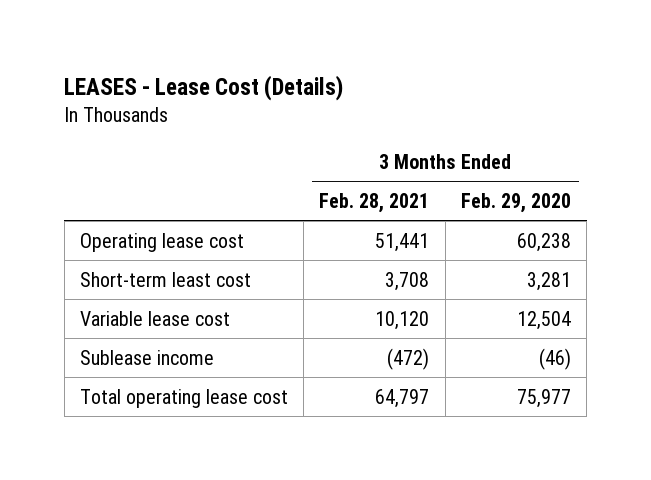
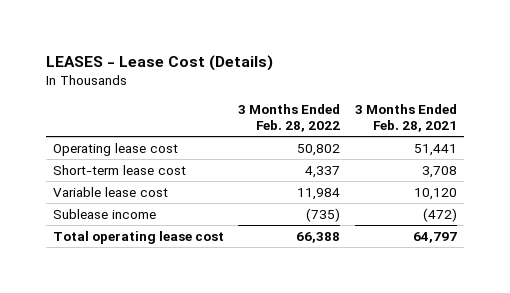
- | 3 Months Ended Feb. 28, 2021 | 3 Months Ended Feb. 29, 2020
+ | 3 Months Ended Feb. 28, 2022 | 3 Months Ended Feb. 28, 2021
- Short-term least cost | 3,708 | 3,281
+ Short-term lease cost | 4,337 | 3,708

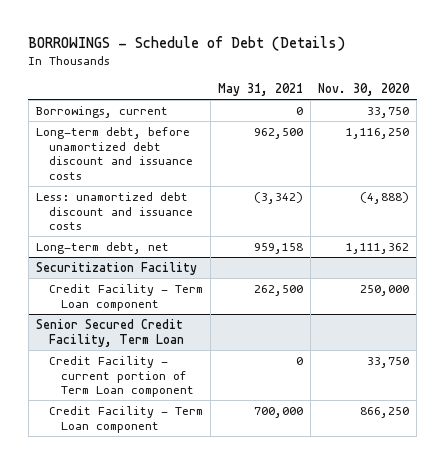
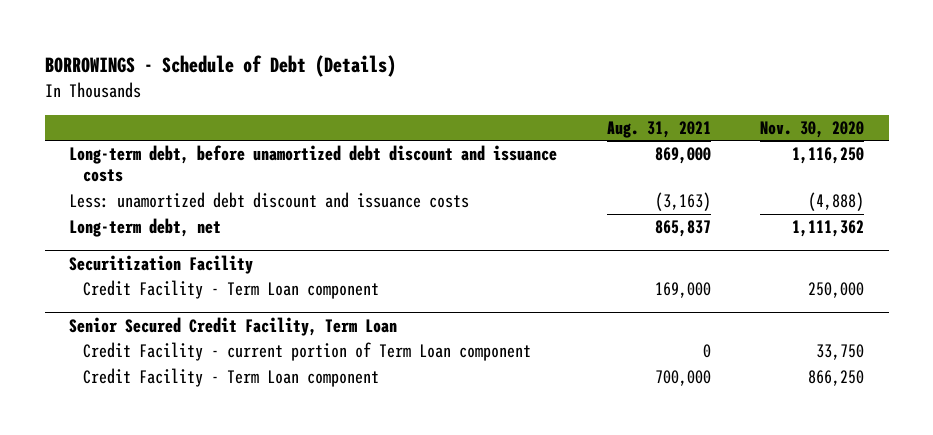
- | May 31, 2021 | Nov. 30, 2020
+ | Aug. 31, 2021 | Nov. 30, 2020
- Borrowings, current | 0 | 33,750

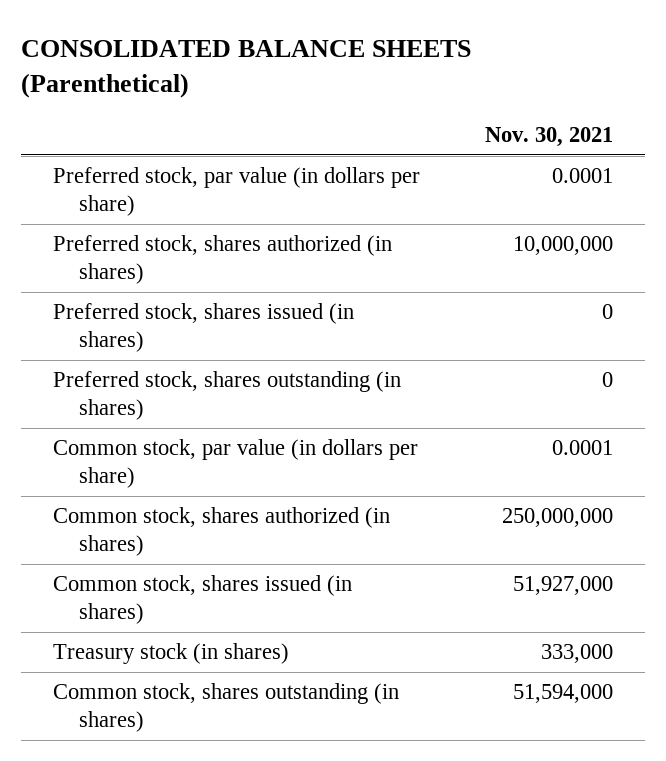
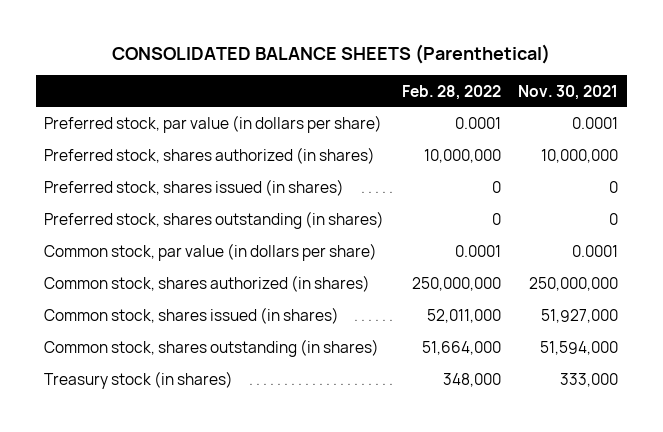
- | Nov. 30, 2021
+ | Feb. 28, 2022 | Nov. 30, 2021
moved down: Treasury stock (in shares) | 348,000 | 333,000

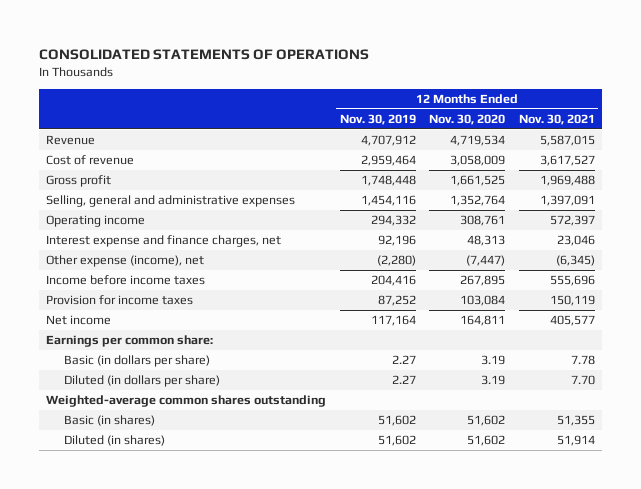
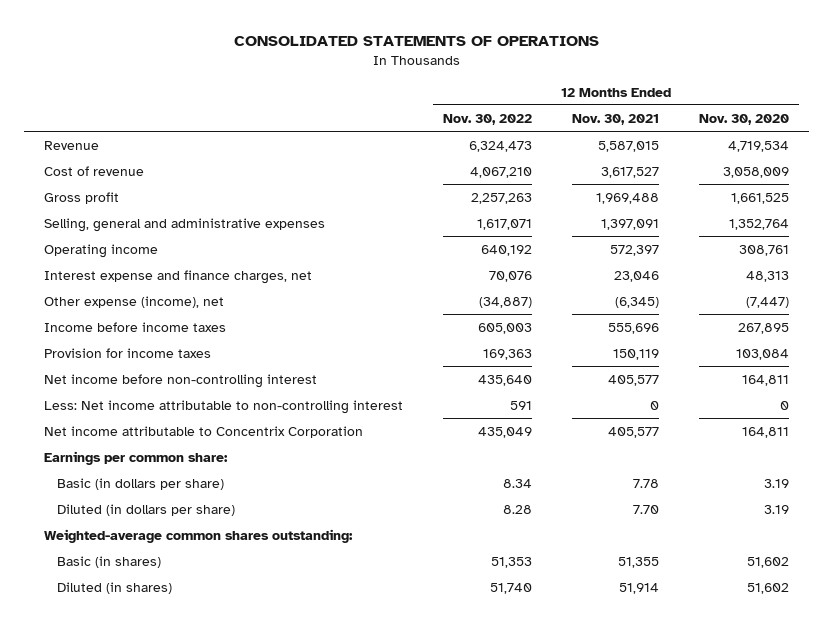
- | 12 Months Ended Nov. 30, 2019 | 12 Months Ended Nov. 30, 2020 | 12 Months Ended Nov. 30, 2021
+ | 12 Months Ended Nov. 30, 2022 | 12 Months Ended Nov. 30, 2021 | 12 Months Ended Nov. 30, 2020
- Net income | 117,164 | 164,811 | 405,577
+ Net income before non-controlling interest | 435,640 | 405,577 | 164,811
+ Less: Net income attributable to non-controlling interest | 591 | 0 | 0
+ Net income attributable to Concentrix Corporation | 435,049 | 405,577 | 164,811
- Weighted-average common shares outstanding
+ Weighted-average common shares outstanding:

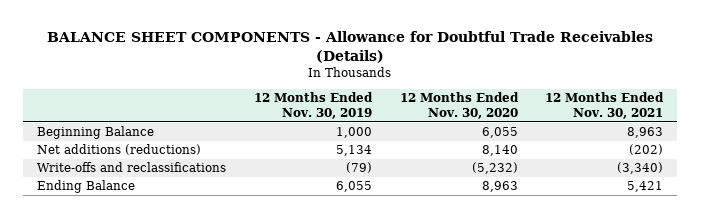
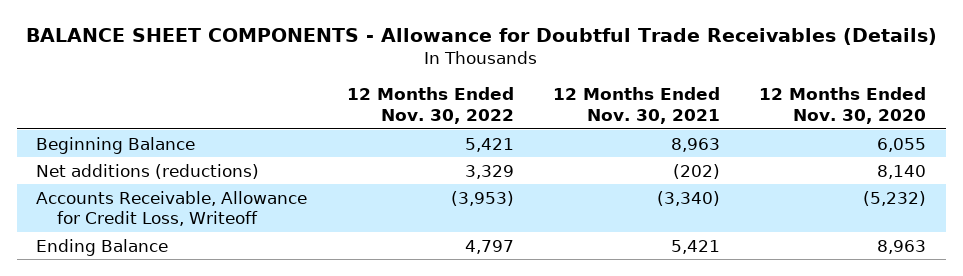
- | 12 Months Ended Nov. 30, 2019 | 12 Months Ended Nov. 30, 2020 | 12 Months Ended Nov. 30, 2021
+ | 12 Months Ended Nov. 30, 2022 | 12 Months Ended Nov. 30, 2021 | 12 Months Ended Nov. 30, 2020
- Write-offs and reclassifications | (79) | (5,232) | (3,340)
+ Accounts Receivable, Allowance for Credit Loss, Writeoff | (3,953) | (3,340) | (5,232)

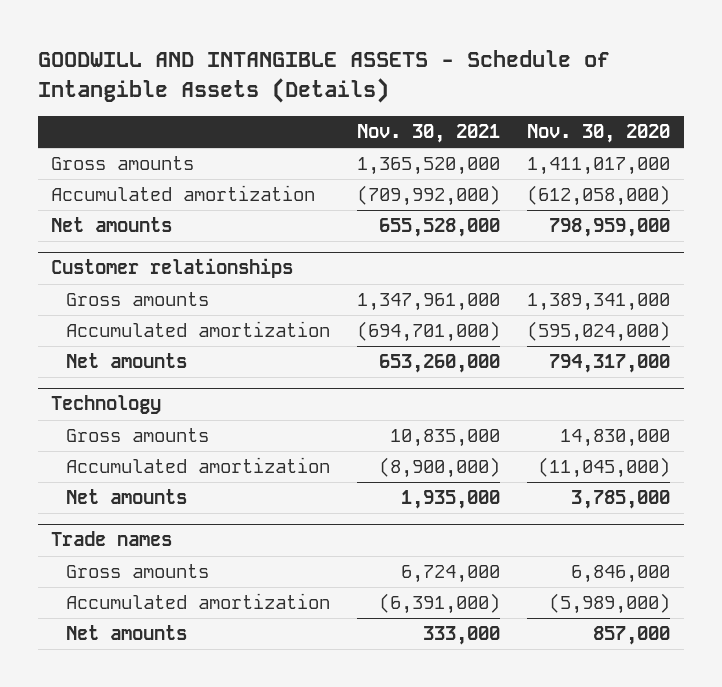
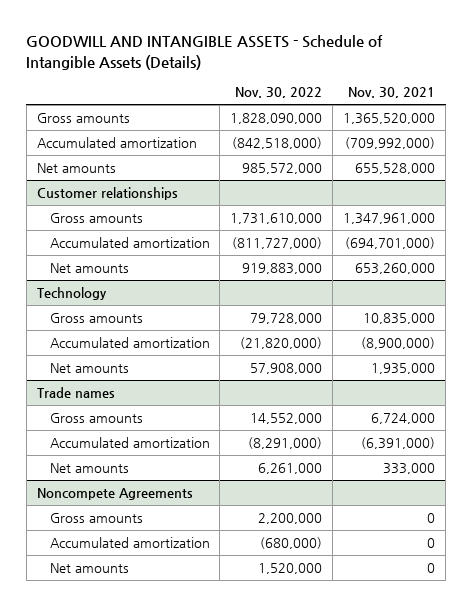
- | Nov. 30, 2021 | Nov. 30, 2020
+ | Nov. 30, 2022 | Nov. 30, 2021
+ Noncompete Agreements
+ Gross amounts | 2,200,000 | 0
+ Accumulated amortization | (680,000) | 0
+ Net amounts | 1,520,000 | 0

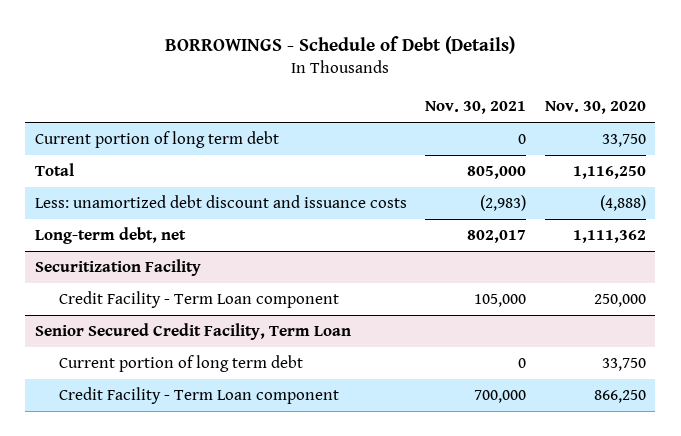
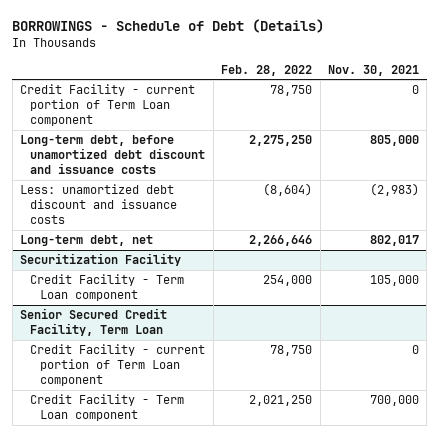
- | Nov. 30, 2021 | Nov. 30, 2020
+ | Feb. 28, 2022 | Nov. 30, 2021
- Current portion of long term debt | 0 | 33,750
- Total | 805,000 | 1,116,250
+ Credit Facility - current portion of Term Loan component | 78,750 | 0
+ Long-term debt, before unamortized debt discount and issuance costs | 2,275,250 | 805,000
@ Senior Secured Credit Facility, Term Loan
- Current portion of long term debt | 0 | 33,750
+ Credit Facility - current portion of Term Loan component | 78,750 | 0

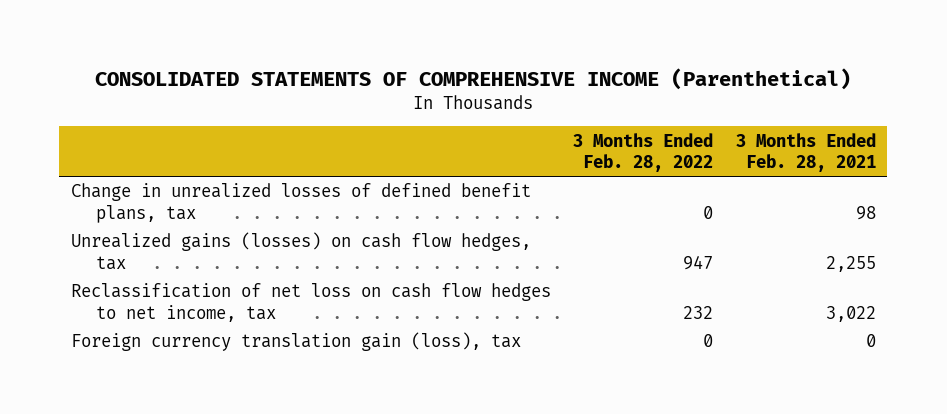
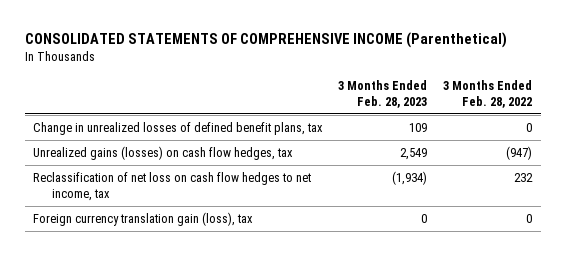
- | 3 Months Ended Feb. 28, 2022 | 3 Months Ended Feb. 28, 2021
+ | 3 Months Ended Feb. 28, 2023 | 3 Months Ended Feb. 28, 2022
- Unrealized gains (losses) on cash flow hedges, tax | 947 | 2,255
+ Unrealized gains (losses) on cash flow hedges, tax | 2,549 | (947)

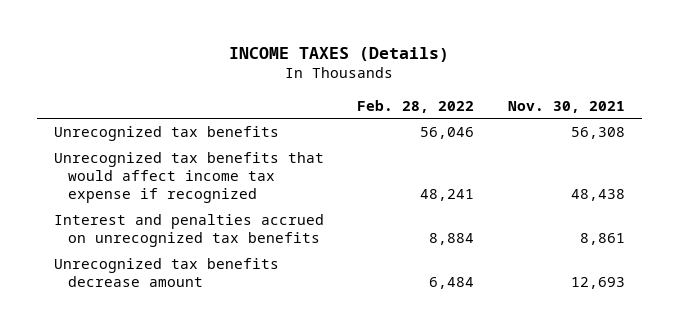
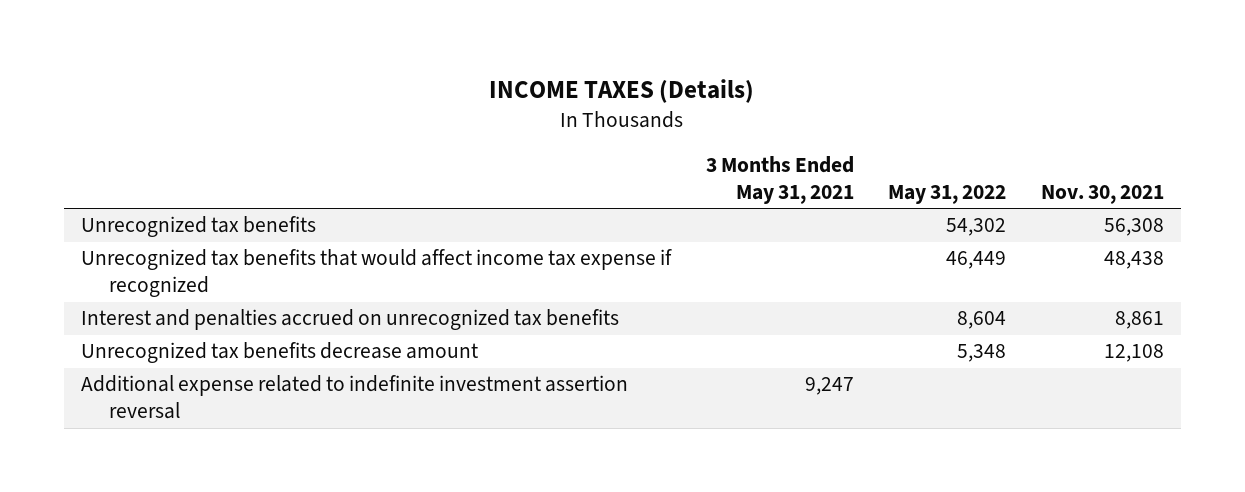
- | Feb. 28, 2022 | Nov. 30, 2021
+ | 3 Months Ended May 31, 2021 | May 31, 2022 | Nov. 30, 2021
- Unrecognized tax benefits decrease amount | 6,484 | 12,693
+ Unrecognized tax benefits decrease amount | | 5,348 | 12,108
+ Additional expense related to indefinite investment assertion reversal | 9,247 | |

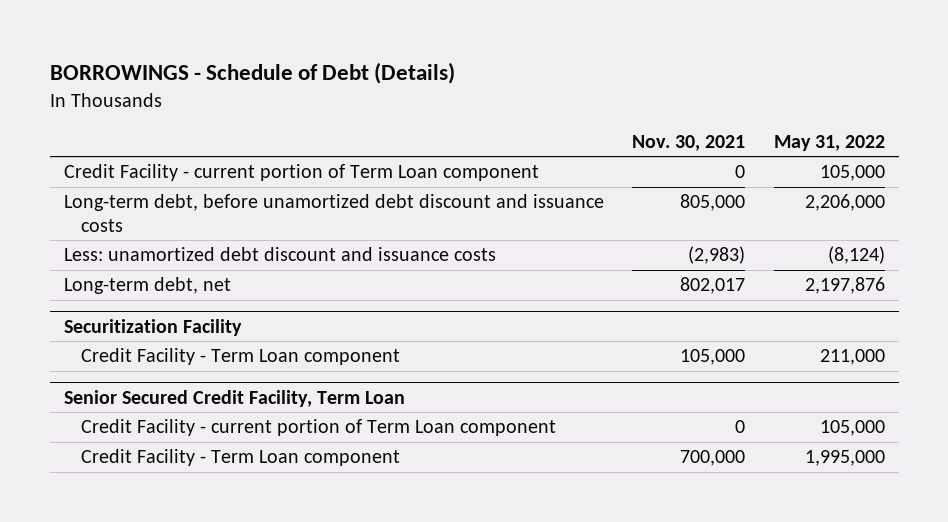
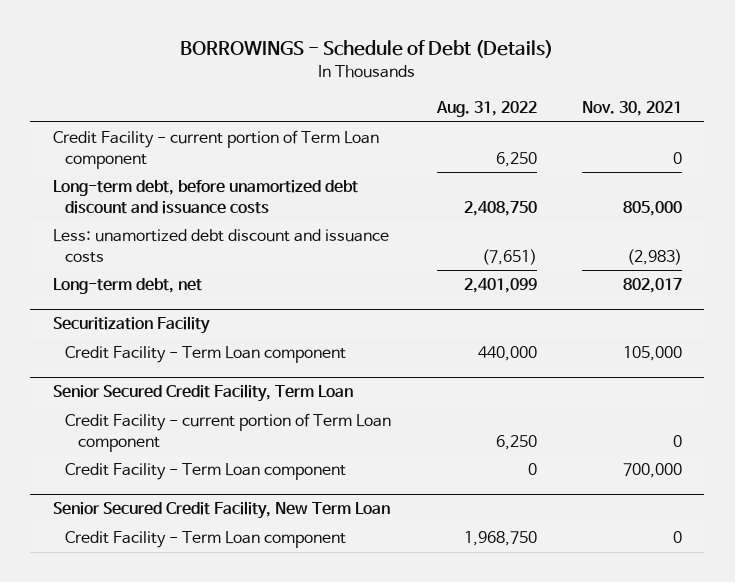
- | Nov. 30, 2021 | May 31, 2022
+ | Aug. 31, 2022 | Nov. 30, 2021
+ Senior Secured Credit Facility, New Term Loan
+ Credit Facility - Term Loan component | 1,968,750 | 0

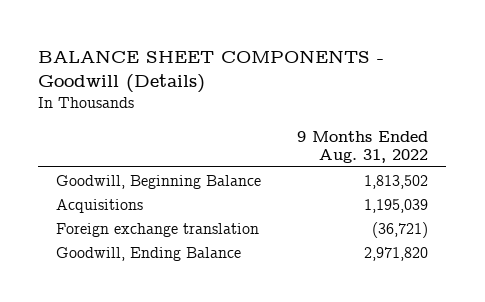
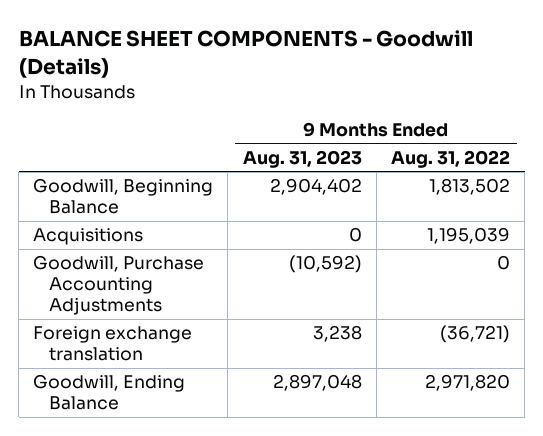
- | 9 Months Ended Aug. 31, 2022
+ | 9 Months Ended Aug. 31, 2023 | 9 Months Ended Aug. 31, 2022
+ Goodwill, Purchase Accounting Adjustments | (10,592) | 0

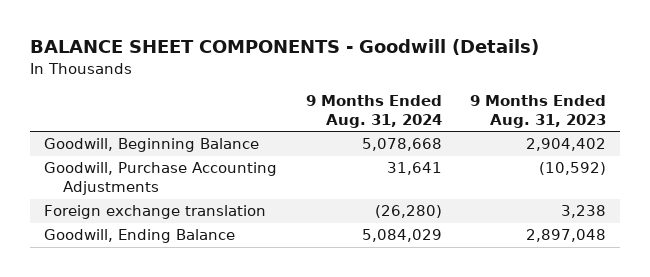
- | 9 Months Ended Aug. 31, 2023 | 9 Months Ended Aug. 31, 2022
+ | 9 Months Ended Aug. 31, 2024 | 9 Months Ended Aug. 31, 2023
- Acquisitions | 0 | 1,195,039

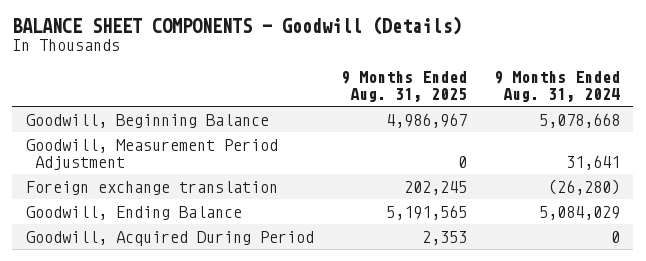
- | 9 Months Ended Aug. 31, 2024 | 9 Months Ended Aug. 31, 2023
+ | 9 Months Ended Aug. 31, 2025 | 9 Months Ended Aug. 31, 2024
- Goodwill, Purchase Accounting Adjustments | 31,641 | (10,592)
+ Goodwill, Measurement Period Adjustment | 0 | 31,641
+ Goodwill, Acquired During Period | 2,353 | 0

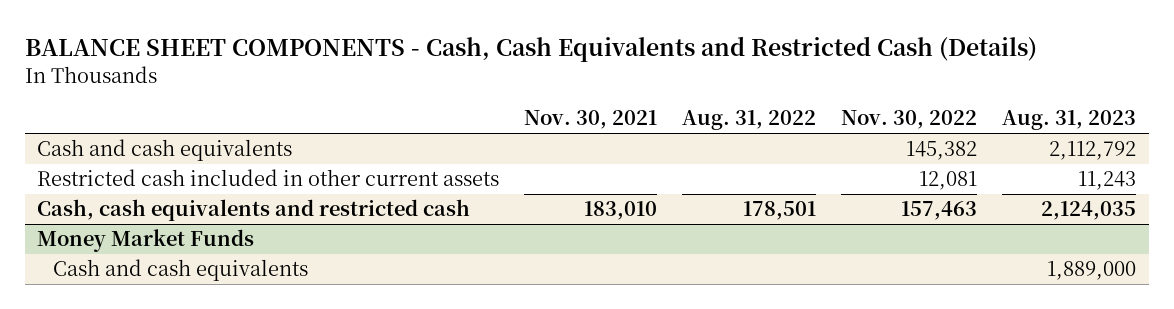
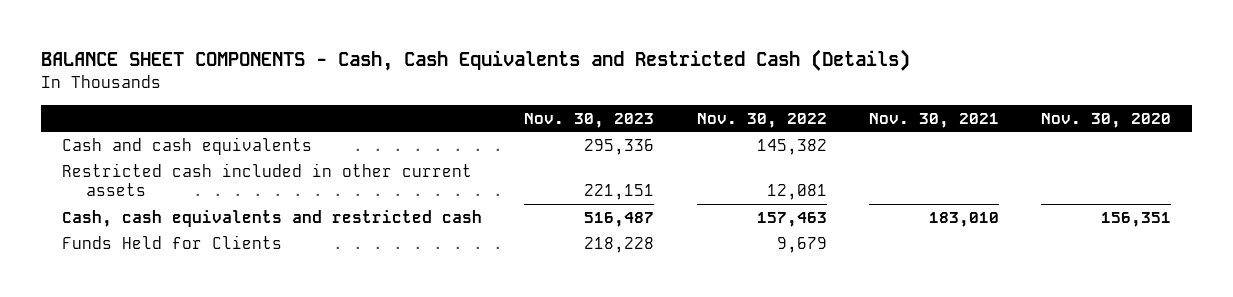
- | Nov. 30, 2021 | Aug. 31, 2022 | Nov. 30, 2022 | Aug. 31, 2023
+ | Nov. 30, 2023 | Nov. 30, 2022 | Nov. 30, 2021 | Nov. 30, 2020
- Money Market Funds
- Cash and cash equivalents | | | | 1,889,000
+ Funds Held for Clients | 218,228 | 9,679 | |

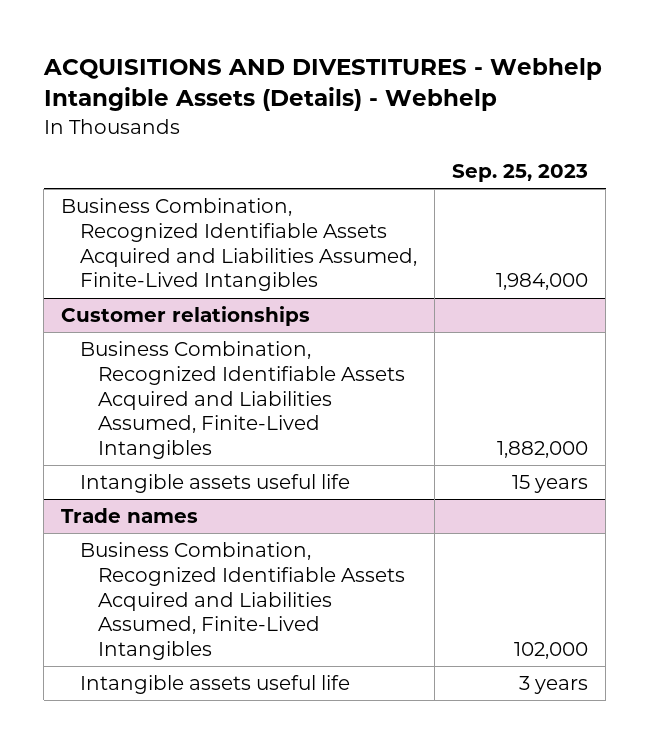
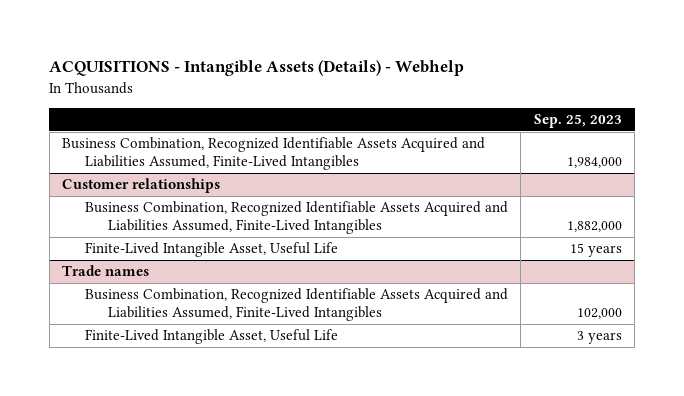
- ACQUISITIONS AND DIVESTITURES - Webhelp Intangible Assets (Details) - Webhelp
+ ACQUISITIONS - Intangible Assets (Details) - Webhelp
@ Customer relationships
- Intangible assets useful life | 15 years
+ Finite-Lived Intangible Asset, Useful Life | 15 years
@ Trade names
- Intangible assets useful life | 3 years
+ Finite-Lived Intangible Asset, Useful Life | 3 years

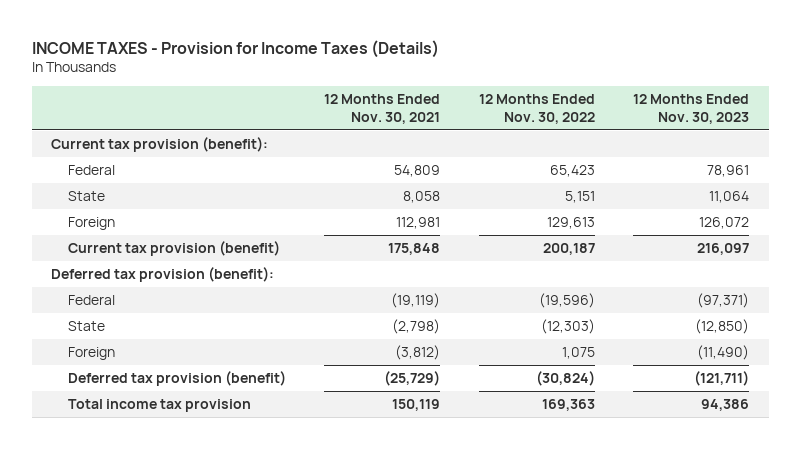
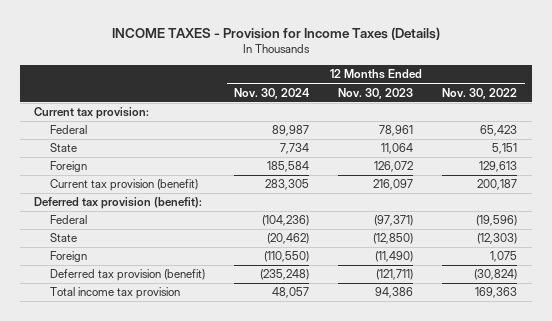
- | 12 Months Ended Nov. 30, 2021 | 12 Months Ended Nov. 30, 2022 | 12 Months Ended Nov. 30, 2023
+ | 12 Months Ended Nov. 30, 2024 | 12 Months Ended Nov. 30, 2023 | 12 Months Ended Nov. 30, 2022
- Current tax provision (benefit):
+ Current tax provision:

